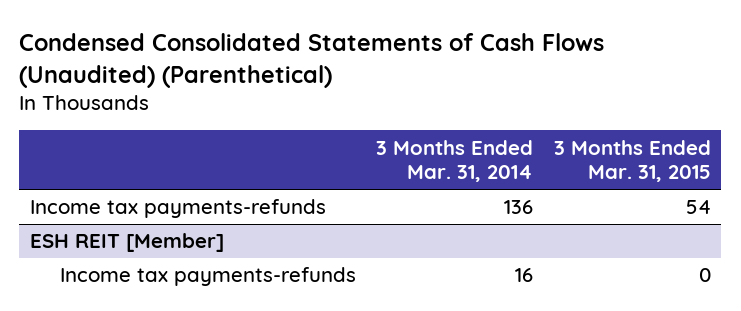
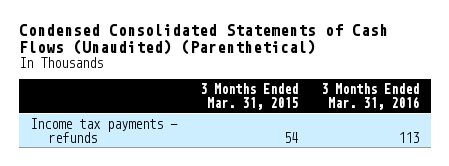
- | 3 Months Ended Mar. 31, 2014 | 3 Months Ended Mar. 31, 2015
+ | 3 Months Ended Mar. 31, 2015 | 3 Months Ended Mar. 31, 2016
- Income tax payments-refunds | 136 | 54
- ESH REIT [Member]
- Income tax payments-refunds | 16 | 0
+ Income tax payments - refunds | 54 | 113

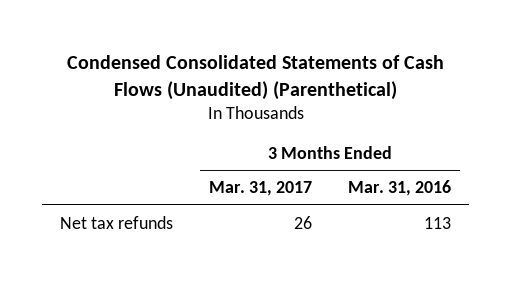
- | 3 Months Ended Mar. 31, 2015 | 3 Months Ended Mar. 31, 2016
+ | 3 Months Ended Mar. 31, 2017 | 3 Months Ended Mar. 31, 2016
- Income tax payments - refunds | 54 | 113
+ Net tax refunds | 26 | 113

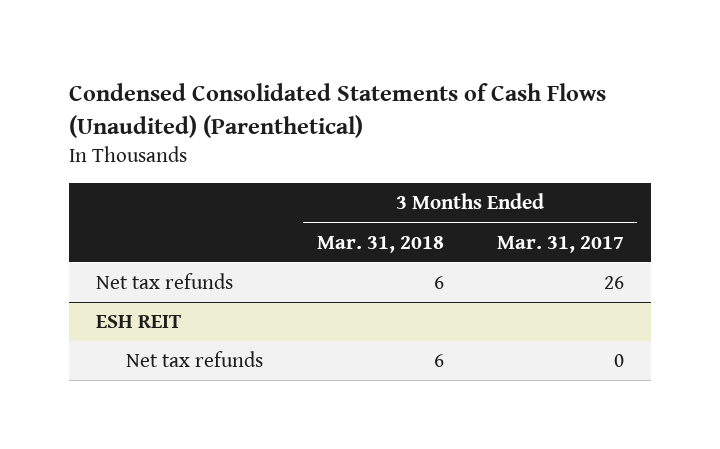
- | 3 Months Ended Mar. 31, 2017 | 3 Months Ended Mar. 31, 2016
+ | 3 Months Ended Mar. 31, 2018 | 3 Months Ended Mar. 31, 2017
+ ESH REIT
+ Net tax refunds | 6 | 0

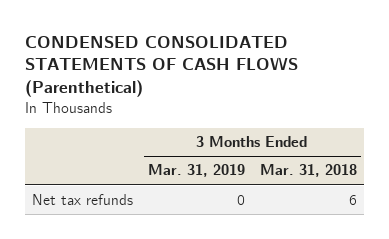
- Condensed Consolidated Statements of Cash Flows (Unaudited) (Parenthetical)
+ CONDENSED CONSOLIDATED STATEMENTS OF CASH FLOWS (Parenthetical)
- | 3 Months Ended Mar. 31, 2018 | 3 Months Ended Mar. 31, 2017
+ | 3 Months Ended Mar. 31, 2019 | 3 Months Ended Mar. 31, 2018
- ESH REIT
- Net tax refunds | 6 | 0

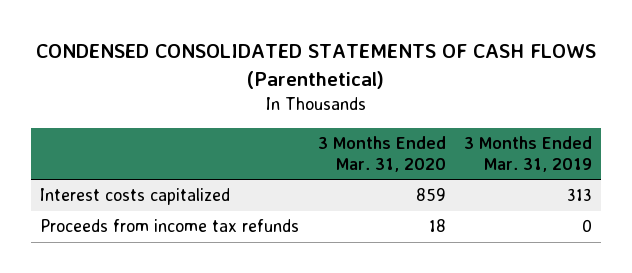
- | 3 Months Ended Mar. 31, 2019 | 3 Months Ended Mar. 31, 2018
+ | 3 Months Ended Mar. 31, 2020 | 3 Months Ended Mar. 31, 2019
- Net tax refunds | 0 | 6
+ Interest costs capitalized | 859 | 313
+ Proceeds from income tax refunds | 18 | 0

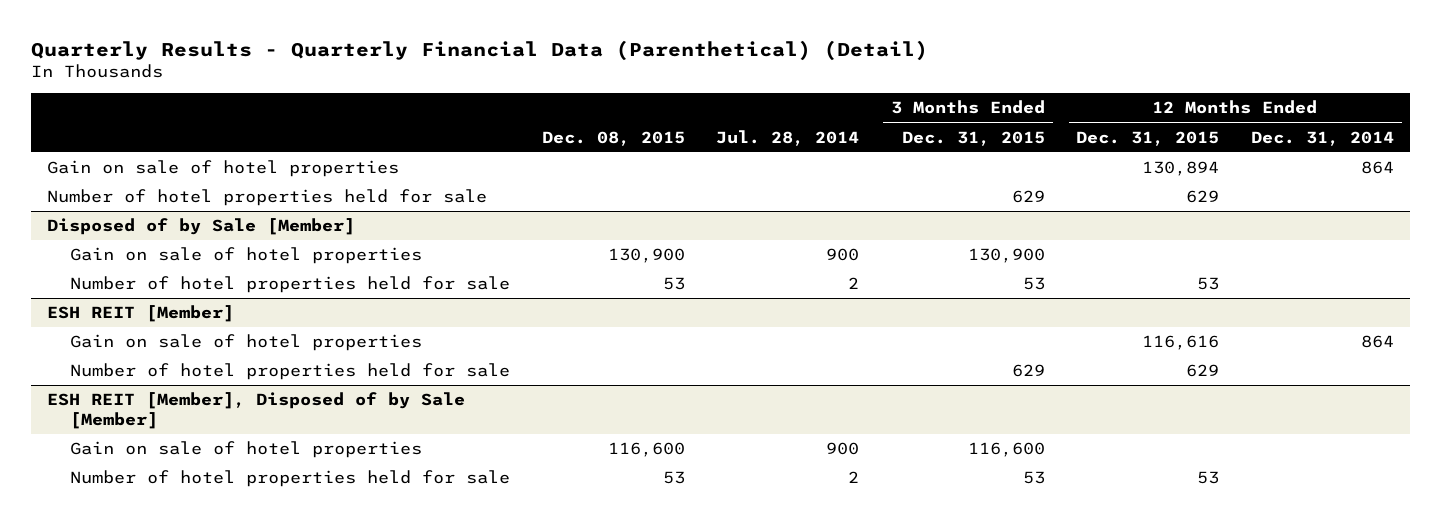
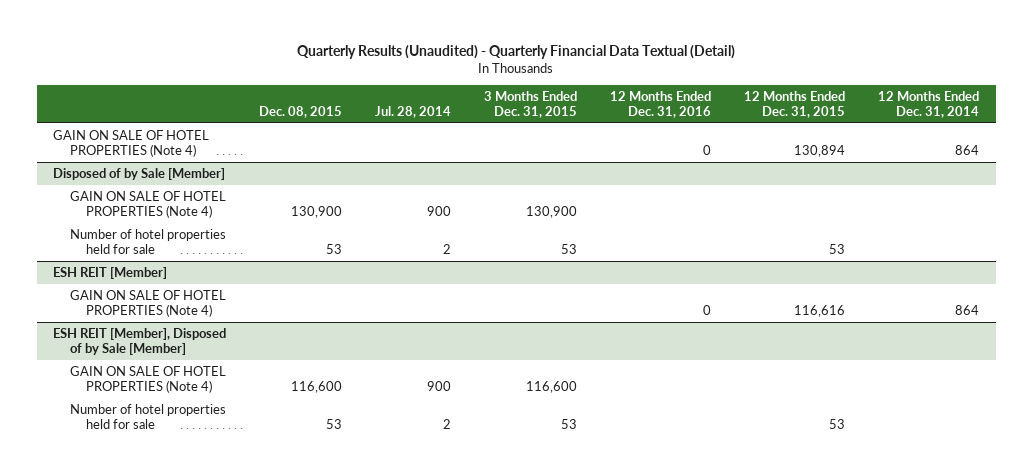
- Quarterly Results - Quarterly Financial Data (Parenthetical) (Detail)
+ Quarterly Results (Unaudited) - Quarterly Financial Data Textual (Detail)
- | Dec. 08, 2015 | Jul. 28, 2014 | 3 Months Ended Dec. 31, 2015 | 12 Months Ended Dec. 31, 2015 | 12 Months Ended Dec. 31, 2014
+ | Dec. 08, 2015 | Jul. 28, 2014 | 3 Months Ended Dec. 31, 2015 | 12 Months Ended Dec. 31, 2016 | 12 Months Ended Dec. 31, 2015 | 12 Months Ended Dec. 31, 2014
- Gain on sale of hotel properties | | | | 130,894 | 864
- Number of hotel properties held for sale | | | 629 | 629 |
+ GAIN ON SALE OF HOTEL PROPERTIES (Note 4) | | | | 0 | 130,894 | 864
@ Disposed of by Sale [Member]
- Gain on sale of hotel properties | 130,900 | 900 | 130,900 | |
+ GAIN ON SALE OF HOTEL PROPERTIES (Note 4) | 130,900 | 900 | 130,900 | | |
@ ESH REIT [Member]
- Gain on sale of hotel properties | | | | 116,616 | 864
- Number of hotel properties held for sale | | | 629 | 629 |
+ GAIN ON SALE OF HOTEL PROPERTIES (Note 4) | | | | 0 | 116,616 | 864
@ ESH REIT [Member], Disposed of by Sale [Member]
- Gain on sale of hotel properties | 116,600 | 900 | 116,600 | |
+ GAIN ON SALE OF HOTEL PROPERTIES (Note 4) | 116,600 | 900 | 116,600 | | |

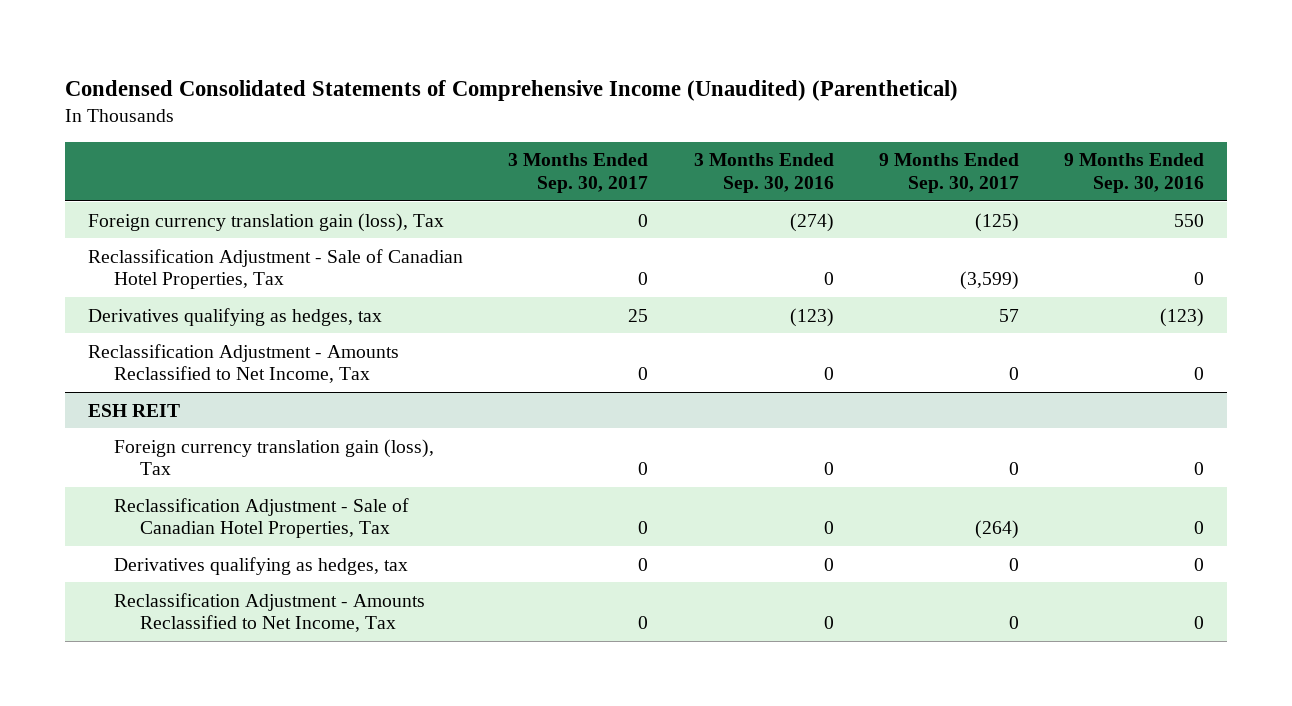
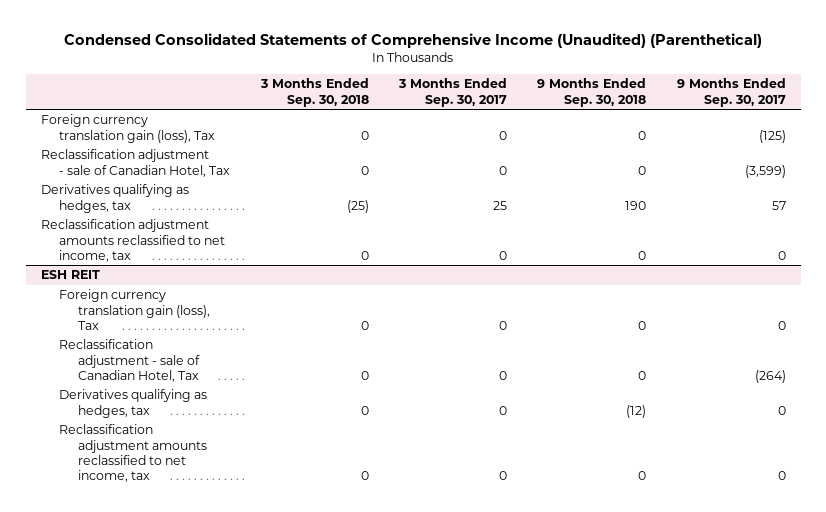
- | 3 Months Ended Sep. 30, 2017 | 3 Months Ended Sep. 30, 2016 | 9 Months Ended Sep. 30, 2017 | 9 Months Ended Sep. 30, 2016
+ | 3 Months Ended Sep. 30, 2018 | 3 Months Ended Sep. 30, 2017 | 9 Months Ended Sep. 30, 2018 | 9 Months Ended Sep. 30, 2017
- Reclassification Adjustment - Sale of Canadian Hotel Properties, Tax | 0 | 0 | (3,599) | 0
+ Reclassification adjustment - sale of Canadian Hotel, Tax | 0 | 0 | 0 | (3,599)
- Reclassification Adjustment - Amounts Reclassified to Net Income, Tax | 0 | 0 | 0 | 0
+ Reclassification adjustment amounts reclassified to net income, tax | 0 | 0 | 0 | 0
@ ESH REIT
- Reclassification Adjustment - Sale of Canadian Hotel Properties, Tax | 0 | 0 | (264) | 0
+ Reclassification adjustment - sale of Canadian Hotel, Tax | 0 | 0 | 0 | (264)
- Reclassification Adjustment - Amounts Reclassified to Net Income, Tax | 0 | 0 | 0 | 0
+ Reclassification adjustment amounts reclassified to net income, tax | 0 | 0 | 0 | 0

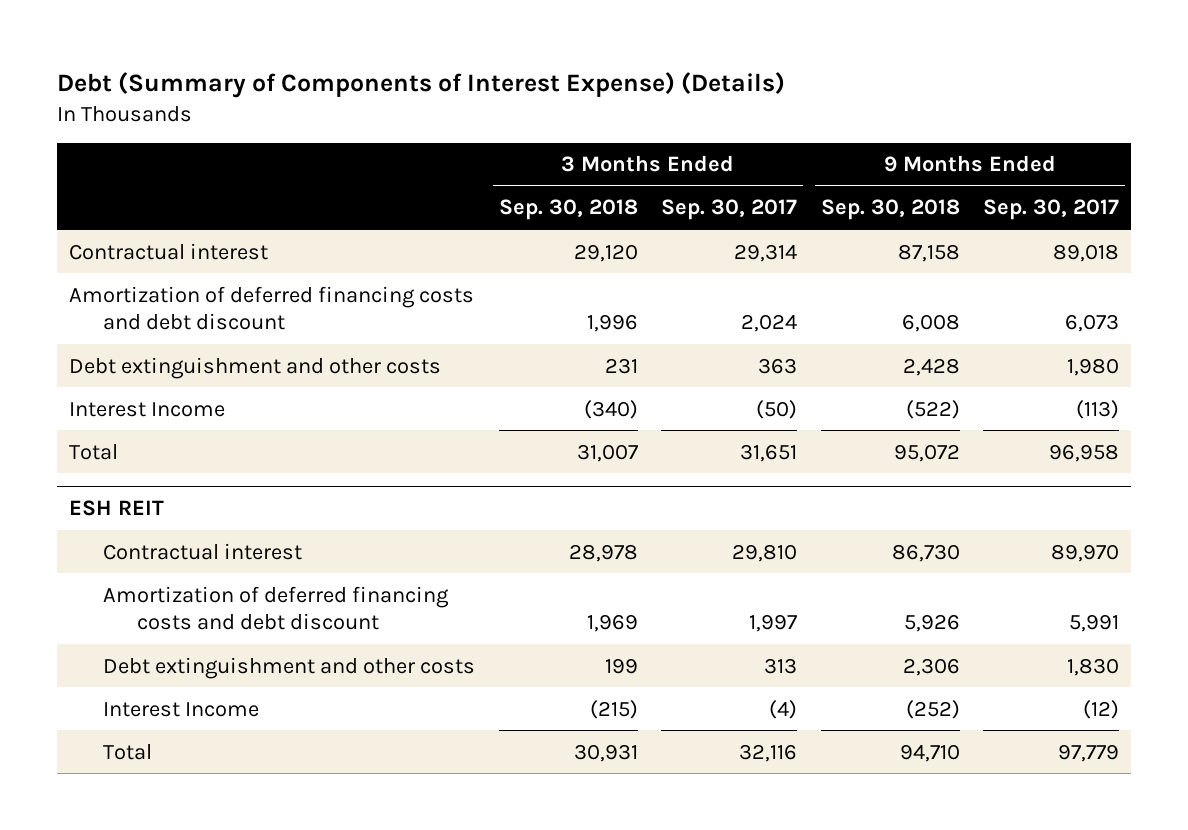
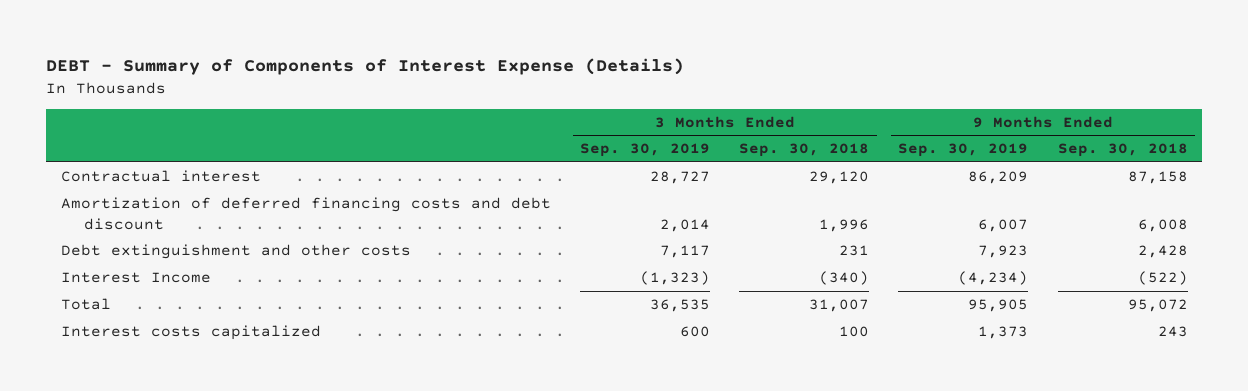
- Debt (Summary of Components of Interest Expense) (Details)
+ DEBT - Summary of Components of Interest Expense (Details)
- | 3 Months Ended Sep. 30, 2018 | 3 Months Ended Sep. 30, 2017 | 9 Months Ended Sep. 30, 2018 | 9 Months Ended Sep. 30, 2017
+ | 3 Months Ended Sep. 30, 2019 | 3 Months Ended Sep. 30, 2018 | 9 Months Ended Sep. 30, 2019 | 9 Months Ended Sep. 30, 2018
- ESH REIT
- Contractual interest | 28,978 | 29,810 | 86,730 | 89,970
- Amortization of deferred financing costs and debt discount | 1,969 | 1,997 | 5,926 | 5,991
- Debt extinguishment and other costs | 199 | 313 | 2,306 | 1,830
- Interest Income | (215) | (4) | (252) | (12)
- Total | 30,931 | 32,116 | 94,710 | 97,779
+ Interest costs capitalized | 600 | 100 | 1,373 | 243

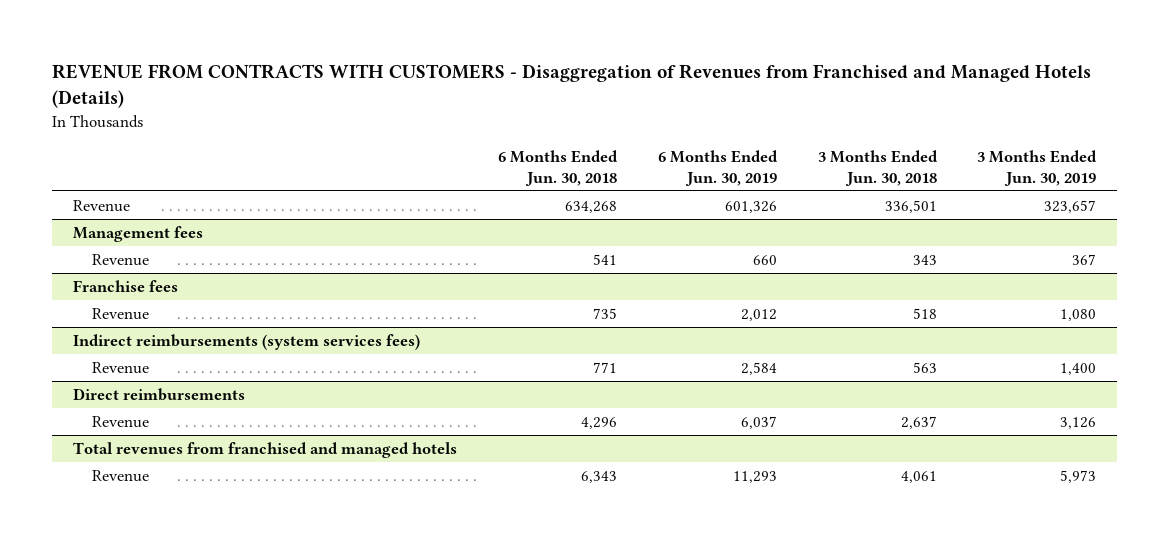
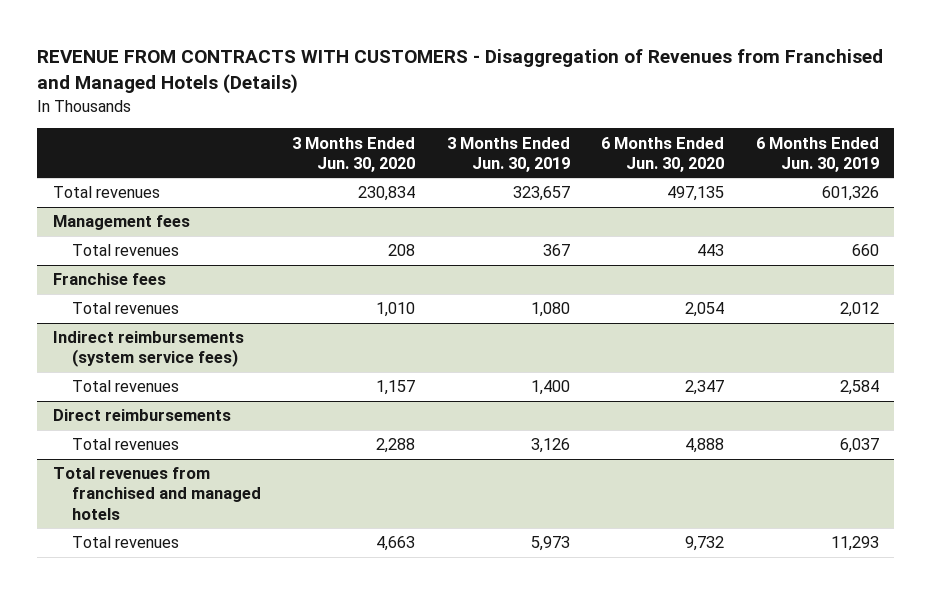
- | 6 Months Ended Jun. 30, 2018 | 6 Months Ended Jun. 30, 2019 | 3 Months Ended Jun. 30, 2018 | 3 Months Ended Jun. 30, 2019
+ | 3 Months Ended Jun. 30, 2020 | 3 Months Ended Jun. 30, 2019 | 6 Months Ended Jun. 30, 2020 | 6 Months Ended Jun. 30, 2019
- Revenue | 634,268 | 601,326 | 336,501 | 323,657
+ Total revenues | 230,834 | 323,657 | 497,135 | 601,326
@ Management fees
- Revenue | 541 | 660 | 343 | 367
+ Total revenues | 208 | 367 | 443 | 660
@ Franchise fees
- Revenue | 735 | 2,012 | 518 | 1,080
- Indirect reimbursements (system services fees)
- Revenue | 771 | 2,584 | 563 | 1,400
@ Franchise fees
+ Total revenues | 1,010 | 1,080 | 2,054 | 2,012
+ Indirect reimbursements (system service fees)
+ Total revenues | 1,157 | 1,400 | 2,347 | 2,584
@ Direct reimbursements
- Revenue | 4,296 | 6,037 | 2,637 | 3,126
+ Total revenues | 2,288 | 3,126 | 4,888 | 6,037
@ Total revenues from franchised and managed hotels
- Revenue | 6,343 | 11,293 | 4,061 | 5,973
+ Total revenues | 4,663 | 5,973 | 9,732 | 11,293

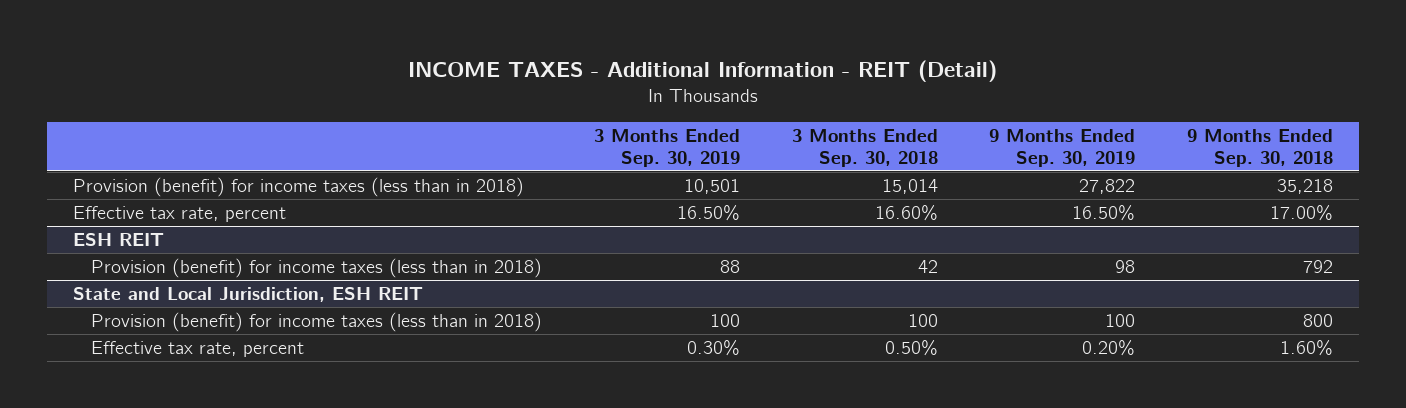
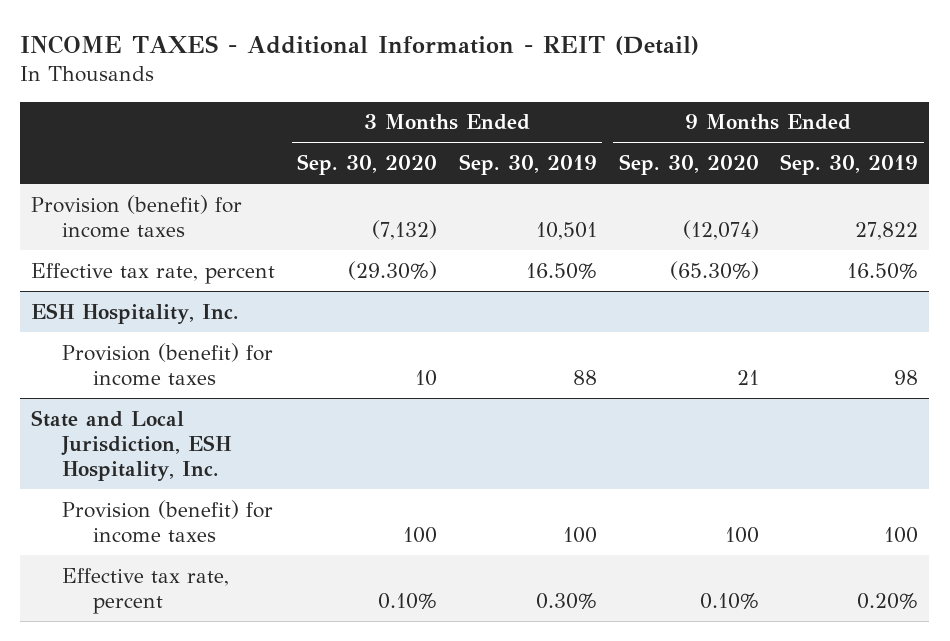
- | 3 Months Ended Sep. 30, 2019 | 3 Months Ended Sep. 30, 2018 | 9 Months Ended Sep. 30, 2019 | 9 Months Ended Sep. 30, 2018
+ | 3 Months Ended Sep. 30, 2020 | 3 Months Ended Sep. 30, 2019 | 9 Months Ended Sep. 30, 2020 | 9 Months Ended Sep. 30, 2019
- Provision (benefit) for income taxes (less than in 2018) | 10,501 | 15,014 | 27,822 | 35,218
+ Provision (benefit) for income taxes | (7,132) | 10,501 | (12,074) | 27,822
- ESH REIT
- Provision (benefit) for income taxes (less than in 2018) | 88 | 42 | 98 | 792
- State and Local Jurisdiction, ESH REIT
- Provision (benefit) for income taxes (less than in 2018) | 100 | 100 | 100 | 800
+ ESH Hospitality, Inc.
+ Provision (benefit) for income taxes | 10 | 88 | 21 | 98
+ State and Local Jurisdiction, ESH Hospitality, Inc.
+ Provision (benefit) for income taxes | 100 | 100 | 100 | 100

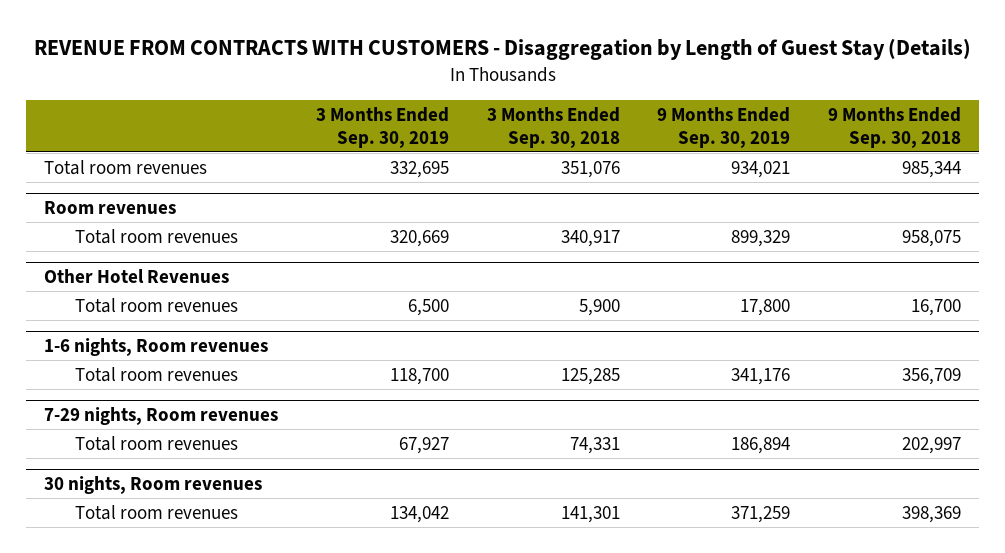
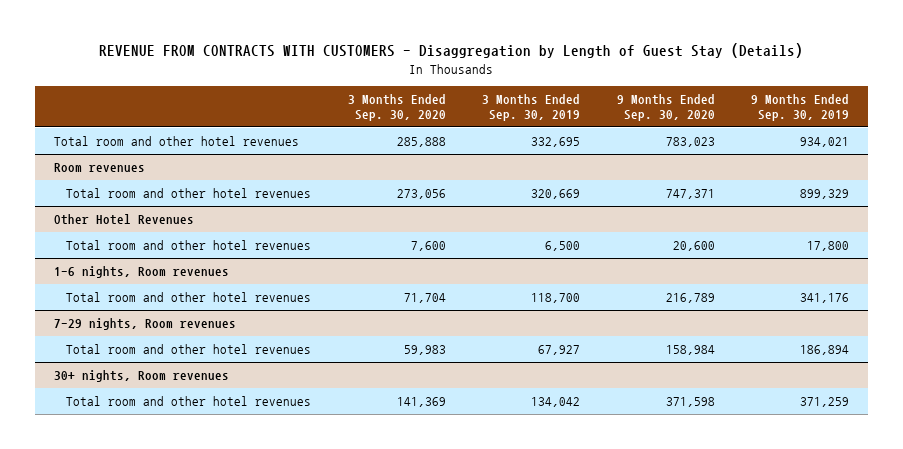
- | 3 Months Ended Sep. 30, 2019 | 3 Months Ended Sep. 30, 2018 | 9 Months Ended Sep. 30, 2019 | 9 Months Ended Sep. 30, 2018
+ | 3 Months Ended Sep. 30, 2020 | 3 Months Ended Sep. 30, 2019 | 9 Months Ended Sep. 30, 2020 | 9 Months Ended Sep. 30, 2019
- Total room revenues | 332,695 | 351,076 | 934,021 | 985,344
+ Total room and other hotel revenues | 285,888 | 332,695 | 783,023 | 934,021
@ Room revenues
- Total room revenues | 320,669 | 340,917 | 899,329 | 958,075
+ Total room and other hotel revenues | 273,056 | 320,669 | 747,371 | 899,329
@ Other Hotel Revenues
- Total room revenues | 6,500 | 5,900 | 17,800 | 16,700
+ Total room and other hotel revenues | 7,600 | 6,500 | 20,600 | 17,800
@ 1-6 nights, Room revenues
- Total room revenues | 118,700 | 125,285 | 341,176 | 356,709
+ Total room and other hotel revenues | 71,704 | 118,700 | 216,789 | 341,176
@ 7-29 nights, Room revenues
- Total room revenues | 67,927 | 74,331 | 186,894 | 202,997
- 30 nights, Room revenues
- Total room revenues | 134,042 | 141,301 | 371,259 | 398,369
@ 7-29 nights, Room revenues
+ Total room and other hotel revenues | 59,983 | 67,927 | 158,984 | 186,894
+ 30+ nights, Room revenues
+ Total room and other hotel revenues | 141,369 | 134,042 | 371,598 | 371,259

